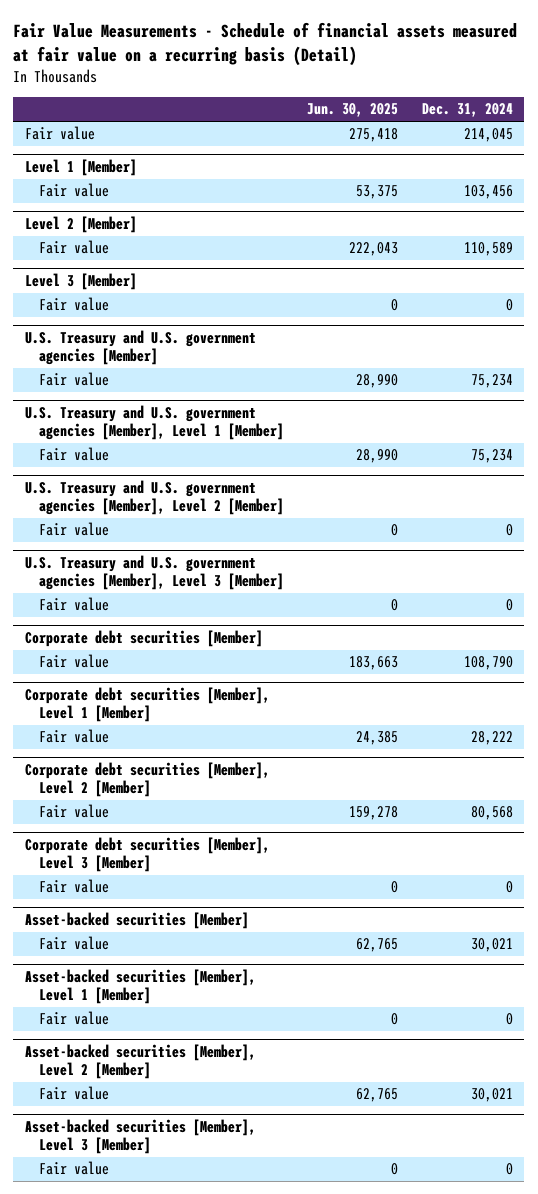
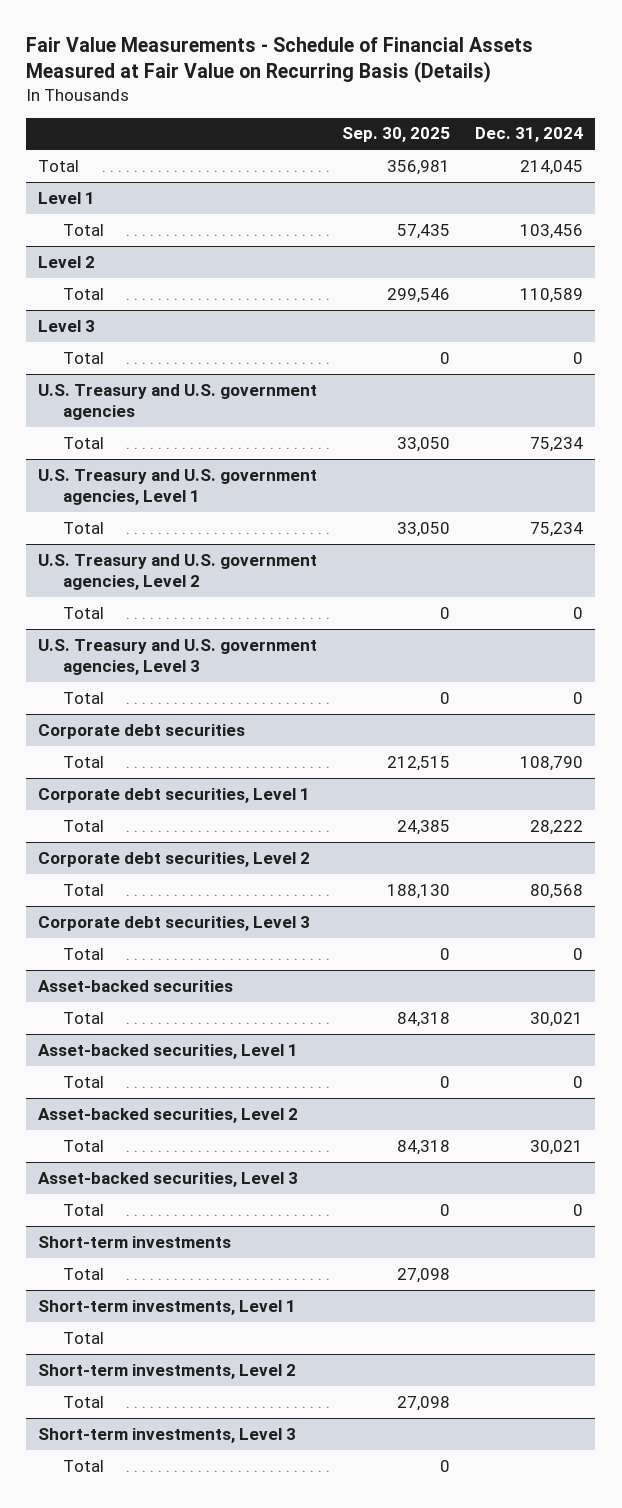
- Fair Value Measurements - Schedule of financial assets measured at fair value on a recurring basis (Detail)
+ Fair Value Measurements - Schedule of Financial Assets Measured at Fair Value on Recurring Basis (Details)
- | Jun. 30, 2025 | Dec. 31, 2024
+ | Sep. 30, 2025 | Dec. 31, 2024
- Fair value | 275,418 | 214,045
- Level 1 [Member]
- Fair value | 53,375 | 103,456
- Level 2 [Member]
- Fair value | 222,043 | 110,589
- Level 3 [Member]
- Fair value | 0 | 0
- U.S. Treasury and U.S. government agencies [Member]
- Fair value | 28,990 | 75,234
- U.S. Treasury and U.S. government agencies [Member], Level 1 [Member]
- Fair value | 28,990 | 75,234
- U.S. Treasury and U.S. government agencies [Member], Level 2 [Member]
- Fair value | 0 | 0
- U.S. Treasury and U.S. government agencies [Member], Level 3 [Member]
- Fair value | 0 | 0
- Corporate debt securities [Member]
- Fair value | 183,663 | 108,790
- Corporate debt securities [Member], Level 1 [Member]
- Fair value | 24,385 | 28,222
- Corporate debt securities [Member], Level 2 [Member]
- Fair value | 159,278 | 80,568
- Corporate debt securities [Member], Level 3 [Member]
- Fair value | 0 | 0
- Asset-backed securities [Member]
- Fair value | 62,765 | 30,021
- Asset-backed securities [Member], Level 1 [Member]
- Fair value | 0 | 0
- Asset-backed securities [Member], Level 2 [Member]
- Fair value | 62,765 | 30,021
- Asset-backed securities [Member], Level 3 [Member]
- Fair value | 0 | 0
+ Total | 356,981 | 214,045
+ Level 1
+ Total | 57,435 | 103,456
+ Level 2
+ Total | 299,546 | 110,589
+ Level 3
+ Total | 0 | 0
+ U.S. Treasury and U.S. government agencies
+ Total | 33,050 | 75,234
+ U.S. Treasury and U.S. government agencies, Level 1
+ Total | 33,050 | 75,234
+ U.S. Treasury and U.S. government agencies, Level 2
+ Total | 0 | 0
+ U.S. Treasury and U.S. government agencies, Level 3
+ Total | 0 | 0
+ Corporate debt securities
+ Total | 212,515 | 108,790
+ Corporate debt securities, Level 1
+ Total | 24,385 | 28,222
+ Corporate debt securities, Level 2
+ Total | 188,130 | 80,568
+ Corporate debt securities, Level 3
+ Total | 0 | 0
+ Asset-backed securities
+ Total | 84,318 | 30,021
+ Asset-backed securities, Level 1
+ Total | 0 | 0
+ Asset-backed securities, Level 2
+ Total | 84,318 | 30,021
+ Asset-backed securities, Level 3
+ Total | 0 | 0
+ Short-term investments
+ Total | 27,098 |
+ Short-term investments, Level 1
+ Total
+ Short-term investments, Level 2
+ Total | 27,098 |
+ Short-term investments, Level 3
+ Total | 0 |

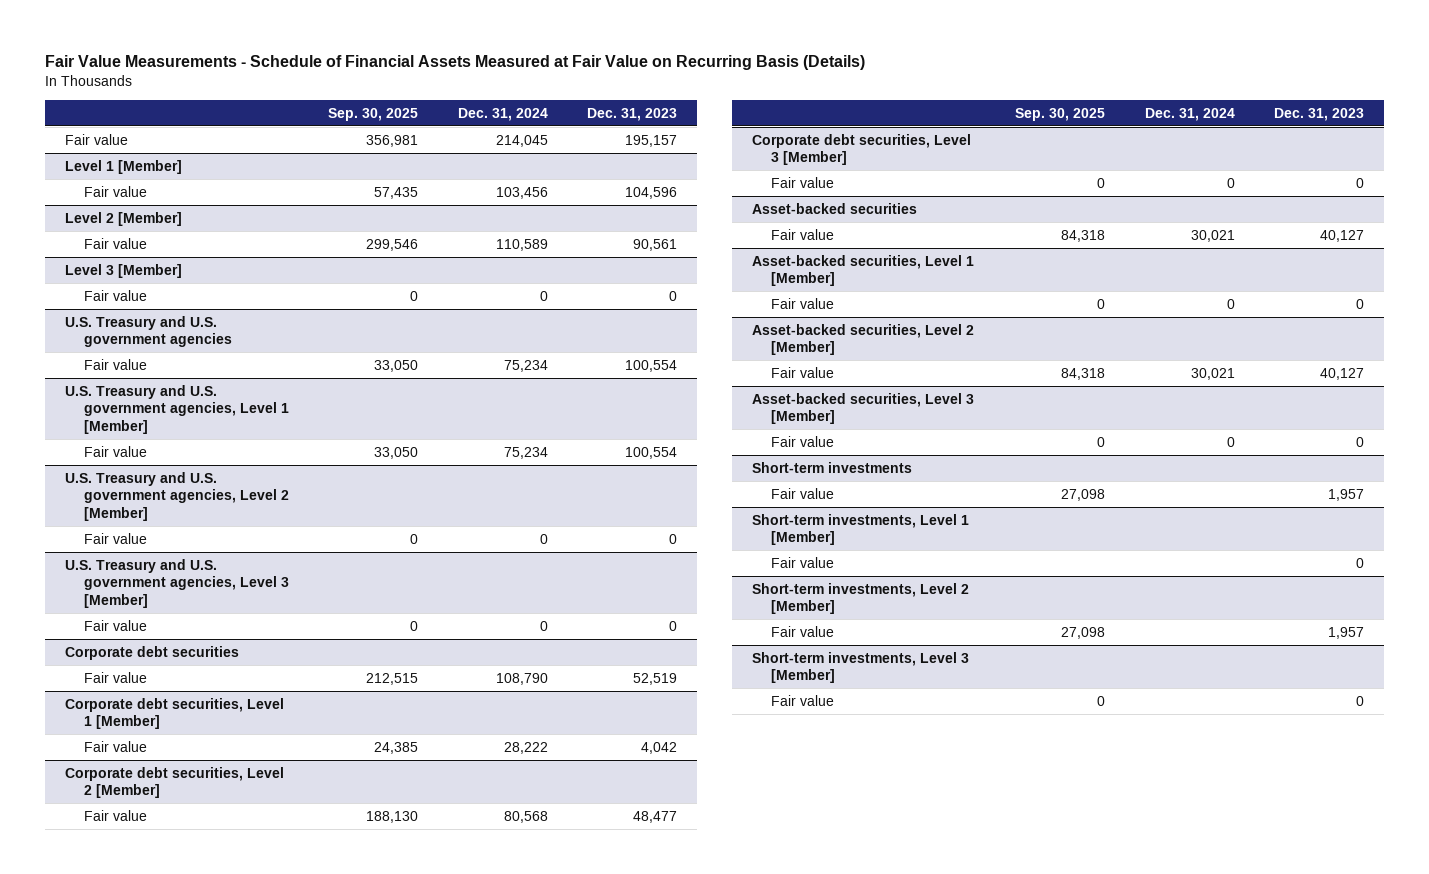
- | Sep. 30, 2025 | Dec. 31, 2024
+ | Sep. 30, 2025 | Dec. 31, 2024 | Dec. 31, 2023
- Total | 356,981 | 214,045
- Level 1
- Total | 57,435 | 103,456
- Level 2
- Total | 299,546 | 110,589
- Level 3
- Total | 0 | 0
+ Fair value | 356,981 | 214,045 | 195,157
+ Level 1 [Member]
+ Fair value | 57,435 | 103,456 | 104,596
+ Level 2 [Member]
+ Fair value | 299,546 | 110,589 | 90,561
+ Level 3 [Member]
+ Fair value | 0 | 0 | 0
@ U.S. Treasury and U.S. government agencies
- Total | 33,050 | 75,234
- U.S. Treasury and U.S. government agencies, Level 1
- Total | 33,050 | 75,234
- U.S. Treasury and U.S. government agencies, Level 2
- Total | 0 | 0
- U.S. Treasury and U.S. government agencies, Level 3
- Total | 0 | 0
@ U.S. Treasury and U.S. government agencies
+ Fair value | 33,050 | 75,234 | 100,554
+ U.S. Treasury and U.S. government agencies, Level 1 [Member]
+ Fair value | 33,050 | 75,234 | 100,554
+ U.S. Treasury and U.S. government agencies, Level 2 [Member]
+ Fair value | 0 | 0 | 0
+ U.S. Treasury and U.S. government agencies, Level 3 [Member]
+ Fair value | 0 | 0 | 0
@ Corporate debt securities
- Total | 212,515 | 108,790
- Corporate debt securities, Level 1
- Total | 24,385 | 28,222
- Corporate debt securities, Level 2
- Total | 188,130 | 80,568
- Corporate debt securities, Level 3
- Total | 0 | 0
@ Corporate debt securities
+ Fair value | 212,515 | 108,790 | 52,519
+ Corporate debt securities, Level 1 [Member]
+ Fair value | 24,385 | 28,222 | 4,042
+ Corporate debt securities, Level 2 [Member]
+ Fair value | 188,130 | 80,568 | 48,477
+ Corporate debt securities, Level 3 [Member]
+ Fair value | 0 | 0 | 0
@ Asset-backed securities
- Total | 84,318 | 30,021
- Asset-backed securities, Level 1
- Total | 0 | 0
- Asset-backed securities, Level 2
- Total | 84,318 | 30,021
- Asset-backed securities, Level 3
- Total | 0 | 0
@ Asset-backed securities
+ Fair value | 84,318 | 30,021 | 40,127
+ Asset-backed securities, Level 1 [Member]
+ Fair value | 0 | 0 | 0
+ Asset-backed securities, Level 2 [Member]
+ Fair value | 84,318 | 30,021 | 40,127
+ Asset-backed securities, Level 3 [Member]
+ Fair value | 0 | 0 | 0
@ Short-term investments
- Total | 27,098 |
- Short-term investments, Level 1
- Total
- Short-term investments, Level 2
- Total | 27,098 |
- Short-term investments, Level 3
- Total | 0 |
@ Short-term investments
+ Fair value | 27,098 | | 1,957
+ Short-term investments, Level 1 [Member]
+ Fair value | | | 0
+ Short-term investments, Level 2 [Member]
+ Fair value | 27,098 | | 1,957
+ Short-term investments, Level 3 [Member]
+ Fair value | 0 | | 0

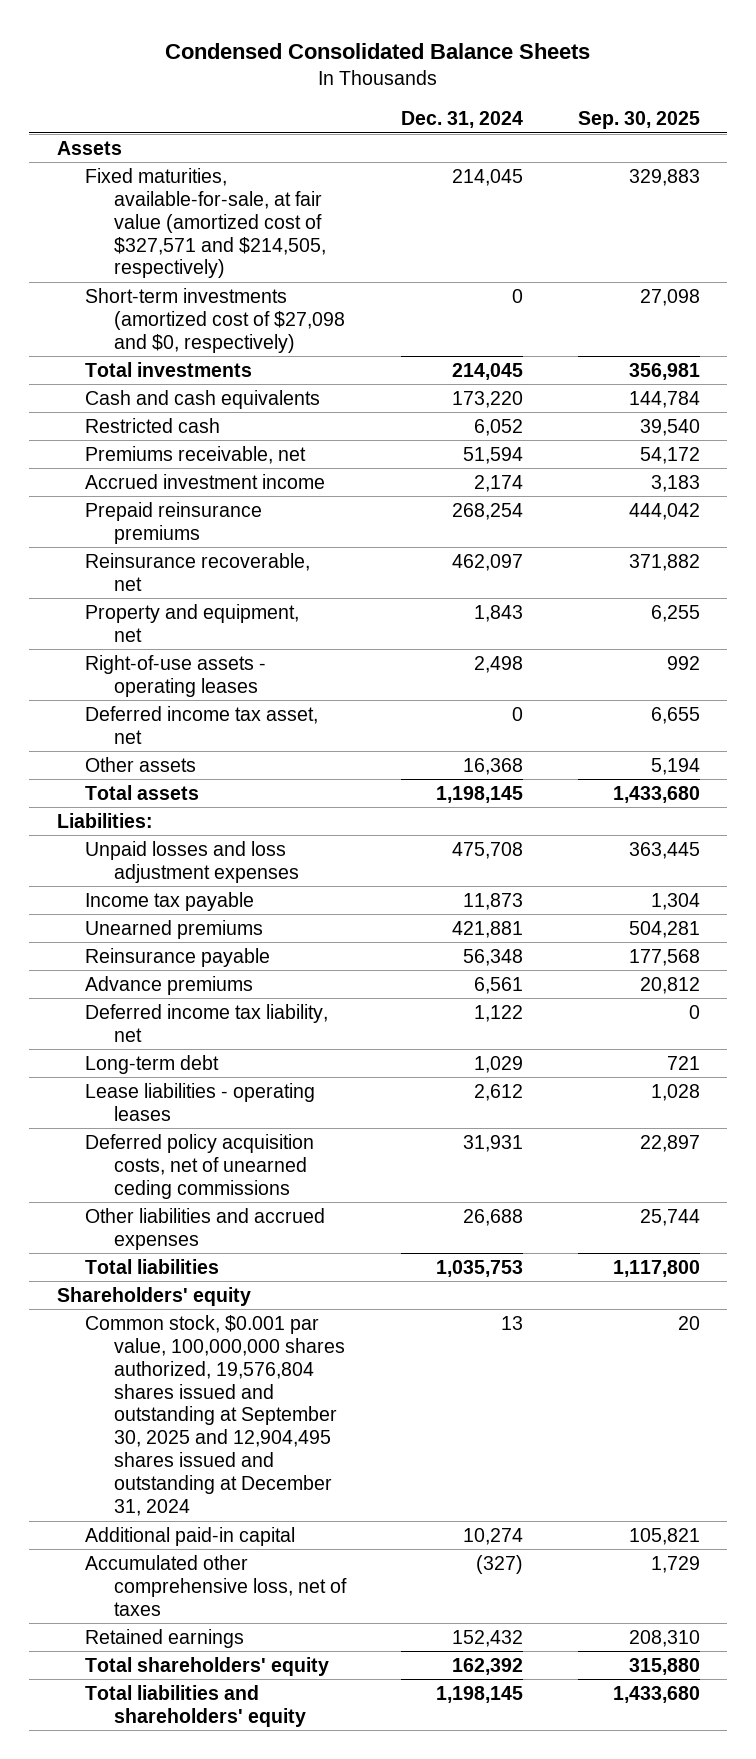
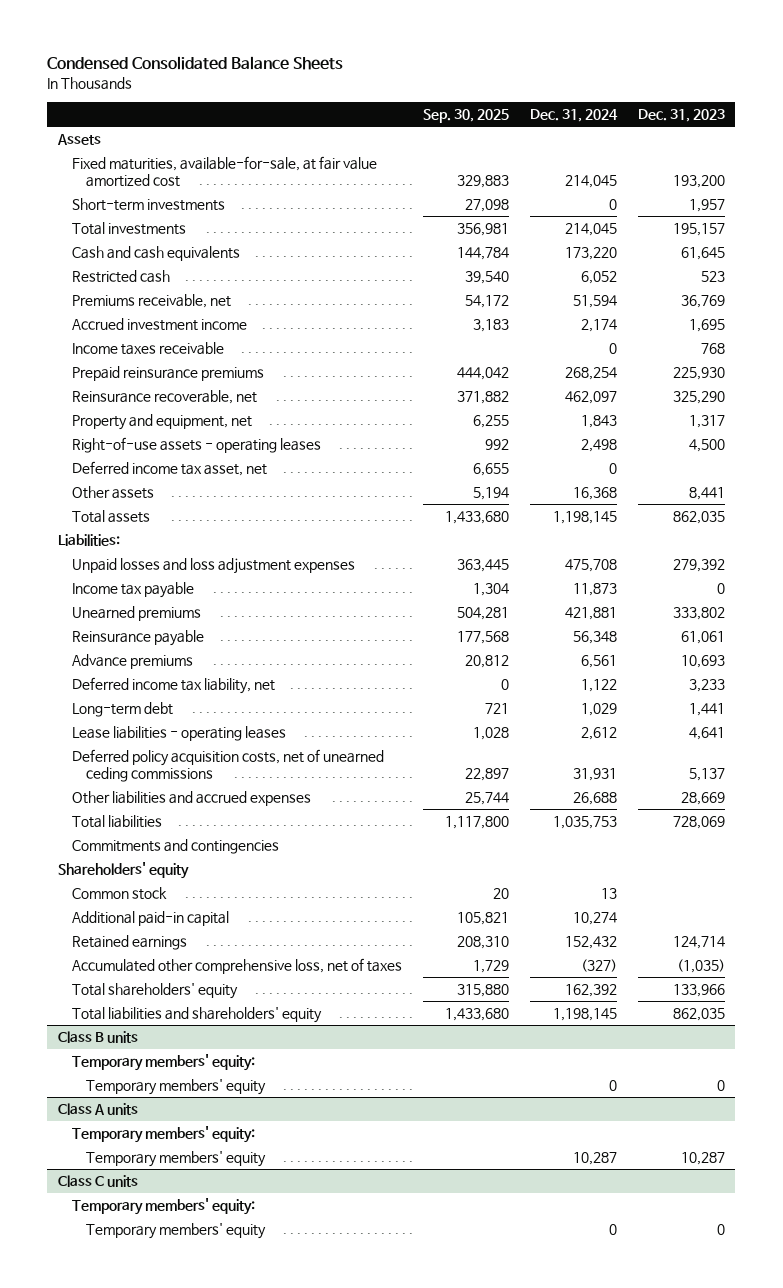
- | Dec. 31, 2024 | Sep. 30, 2025
+ | Sep. 30, 2025 | Dec. 31, 2024 | Dec. 31, 2023
- Fixed maturities, available-for-sale, at fair value (amortized cost of $327,571 and $214,505, respectively) | 214,045 | 329,883
- Short-term investments (amortized cost of $27,098 and $0, respectively) | 0 | 27,098
+ Fixed maturities, available-for-sale, at fair value amortized cost | 329,883 | 214,045 | 193,200
+ Short-term investments | 27,098 | 0 | 1,957
+ Income taxes receivable | | 0 | 768
+ Commitments and contingencies
- Common stock, $0.001 par value, 100,000,000 shares authorized, 19,576,804 shares issued and outstanding at September 30, 2025 and 12,904,495 shares issued and outstanding at December 31, 2024 | 13 | 20
+ Common stock | 20 | 13 |
moved down: Accumulated other comprehensive loss, net of taxes | 1,729 | (327) | (1,035)
+ Class B units
+ Temporary members' equity:
+ Temporary members' equity | | 0 | 0
+ Class A units
+ Temporary members' equity:
+ Temporary members' equity | | 10,287 | 10,287
+ Class C units
+ Temporary members' equity:
+ Temporary members' equity | | 0 | 0

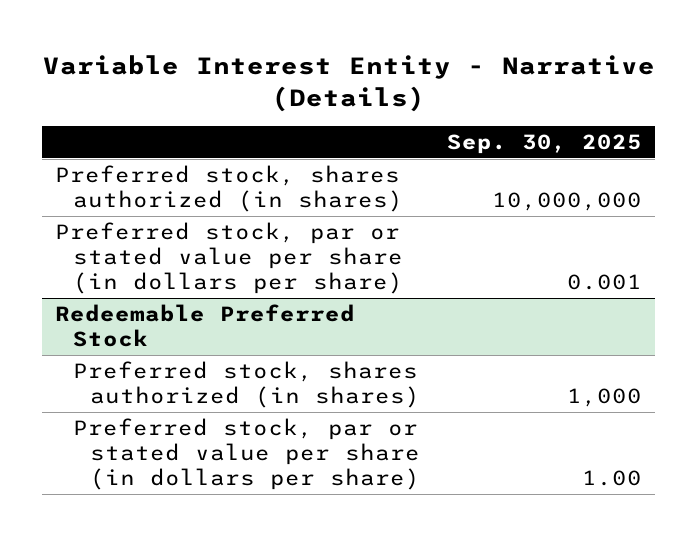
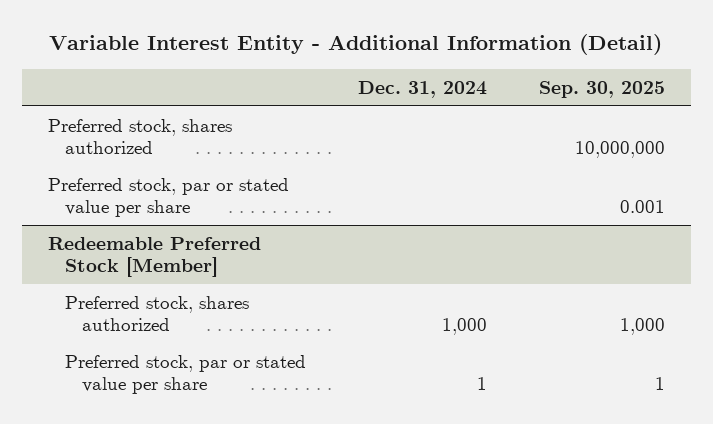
- Variable Interest Entity - Narrative (Details)
+ Variable Interest Entity - Additional Information (Detail)
- | Sep. 30, 2025
+ | Dec. 31, 2024 | Sep. 30, 2025
- Preferred stock, shares authorized (in shares) | 10,000,000
- Preferred stock, par or stated value per share (in dollars per share) | 0.001
- Redeemable Preferred Stock
- Preferred stock, shares authorized (in shares) | 1,000
- Preferred stock, par or stated value per share (in dollars per share) | 1.00
+ Preferred stock, shares authorized | | 10,000,000
+ Preferred stock, par or stated value per share | | 0.001
+ Redeemable Preferred Stock [Member]
+ Preferred stock, shares authorized | 1,000 | 1,000
+ Preferred stock, par or stated value per share | 1 | 1

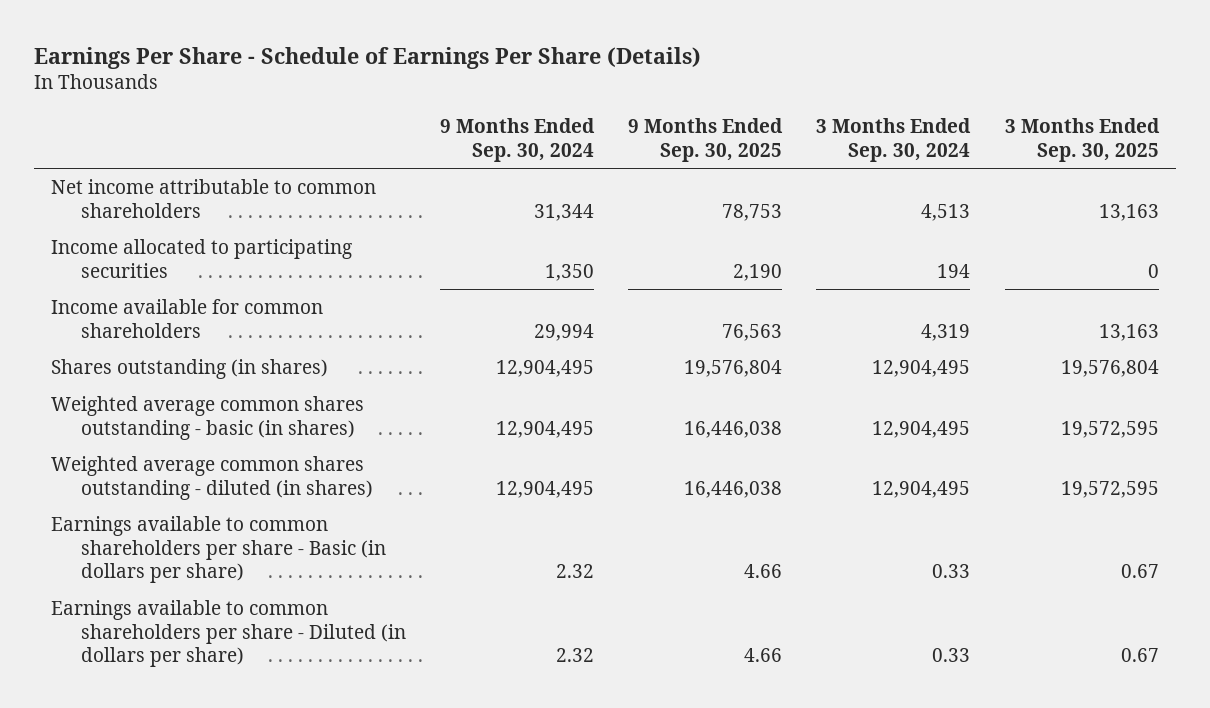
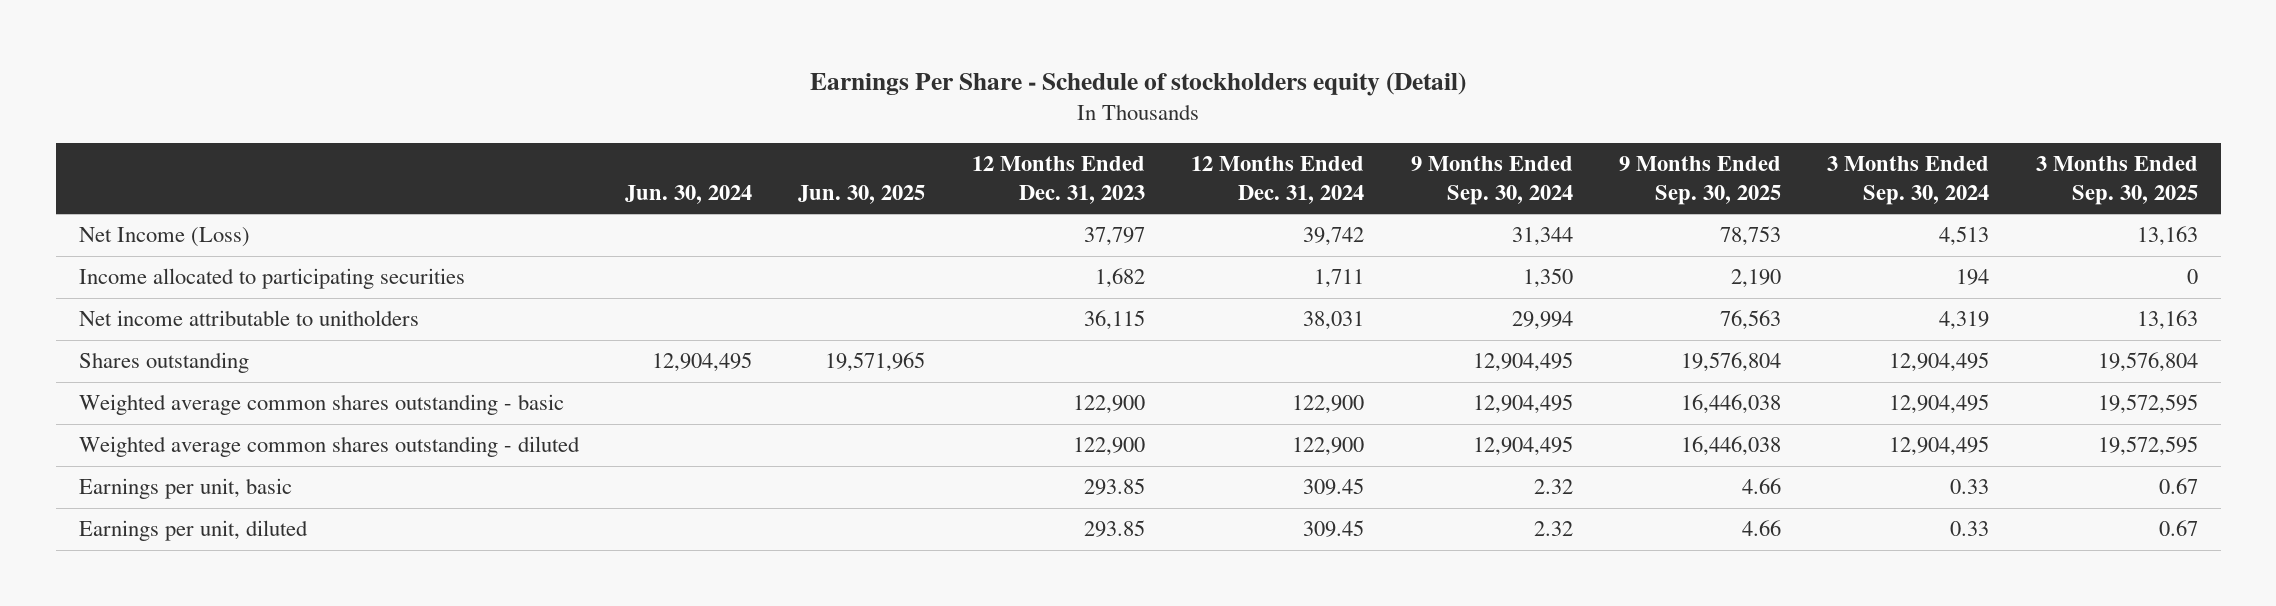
- Earnings Per Share - Schedule of Earnings Per Share (Details)
+ Earnings Per Share - Schedule of stockholders equity (Detail)
- | 9 Months Ended Sep. 30, 2024 | 9 Months Ended Sep. 30, 2025 | 3 Months Ended Sep. 30, 2024 | 3 Months Ended Sep. 30, 2025
+ | Jun. 30, 2024 | Jun. 30, 2025 | 12 Months Ended Dec. 31, 2023 | 12 Months Ended Dec. 31, 2024 | 9 Months Ended Sep. 30, 2024 | 9 Months Ended Sep. 30, 2025 | 3 Months Ended Sep. 30, 2024 | 3 Months Ended Sep. 30, 2025
- Net income attributable to common shareholders | 31,344 | 78,753 | 4,513 | 13,163
+ Net Income (Loss) | | | 37,797 | 39,742 | 31,344 | 78,753 | 4,513 | 13,163
- Income available for common shareholders | 29,994 | 76,563 | 4,319 | 13,163
- Shares outstanding (in shares) | 12,904,495 | 19,576,804 | 12,904,495 | 19,576,804
- Weighted average common shares outstanding - basic (in shares) | 12,904,495 | 16,446,038 | 12,904,495 | 19,572,595
- Weighted average common shares outstanding - diluted (in shares) | 12,904,495 | 16,446,038 | 12,904,495 | 19,572,595
- Earnings available to common shareholders per share - Basic (in dollars per share) | 2.32 | 4.66 | 0.33 | 0.67
- Earnings available to common shareholders per share - Diluted (in dollars per share) | 2.32 | 4.66 | 0.33 | 0.67
+ Net income attributable to unitholders | | | 36,115 | 38,031 | 29,994 | 76,563 | 4,319 | 13,163
+ Shares outstanding | 12,904,495 | 19,571,965 | | | 12,904,495 | 19,576,804 | 12,904,495 | 19,576,804
+ Weighted average common shares outstanding - basic | | | 122,900 | 122,900 | 12,904,495 | 16,446,038 | 12,904,495 | 19,572,595
+ Weighted average common shares outstanding - diluted | | | 122,900 | 122,900 | 12,904,495 | 16,446,038 | 12,904,495 | 19,572,595
+ Earnings per unit, basic | | | 293.85 | 309.45 | 2.32 | 4.66 | 0.33 | 0.67
+ Earnings per unit, diluted | | | 293.85 | 309.45 | 2.32 | 4.66 | 0.33 | 0.67

